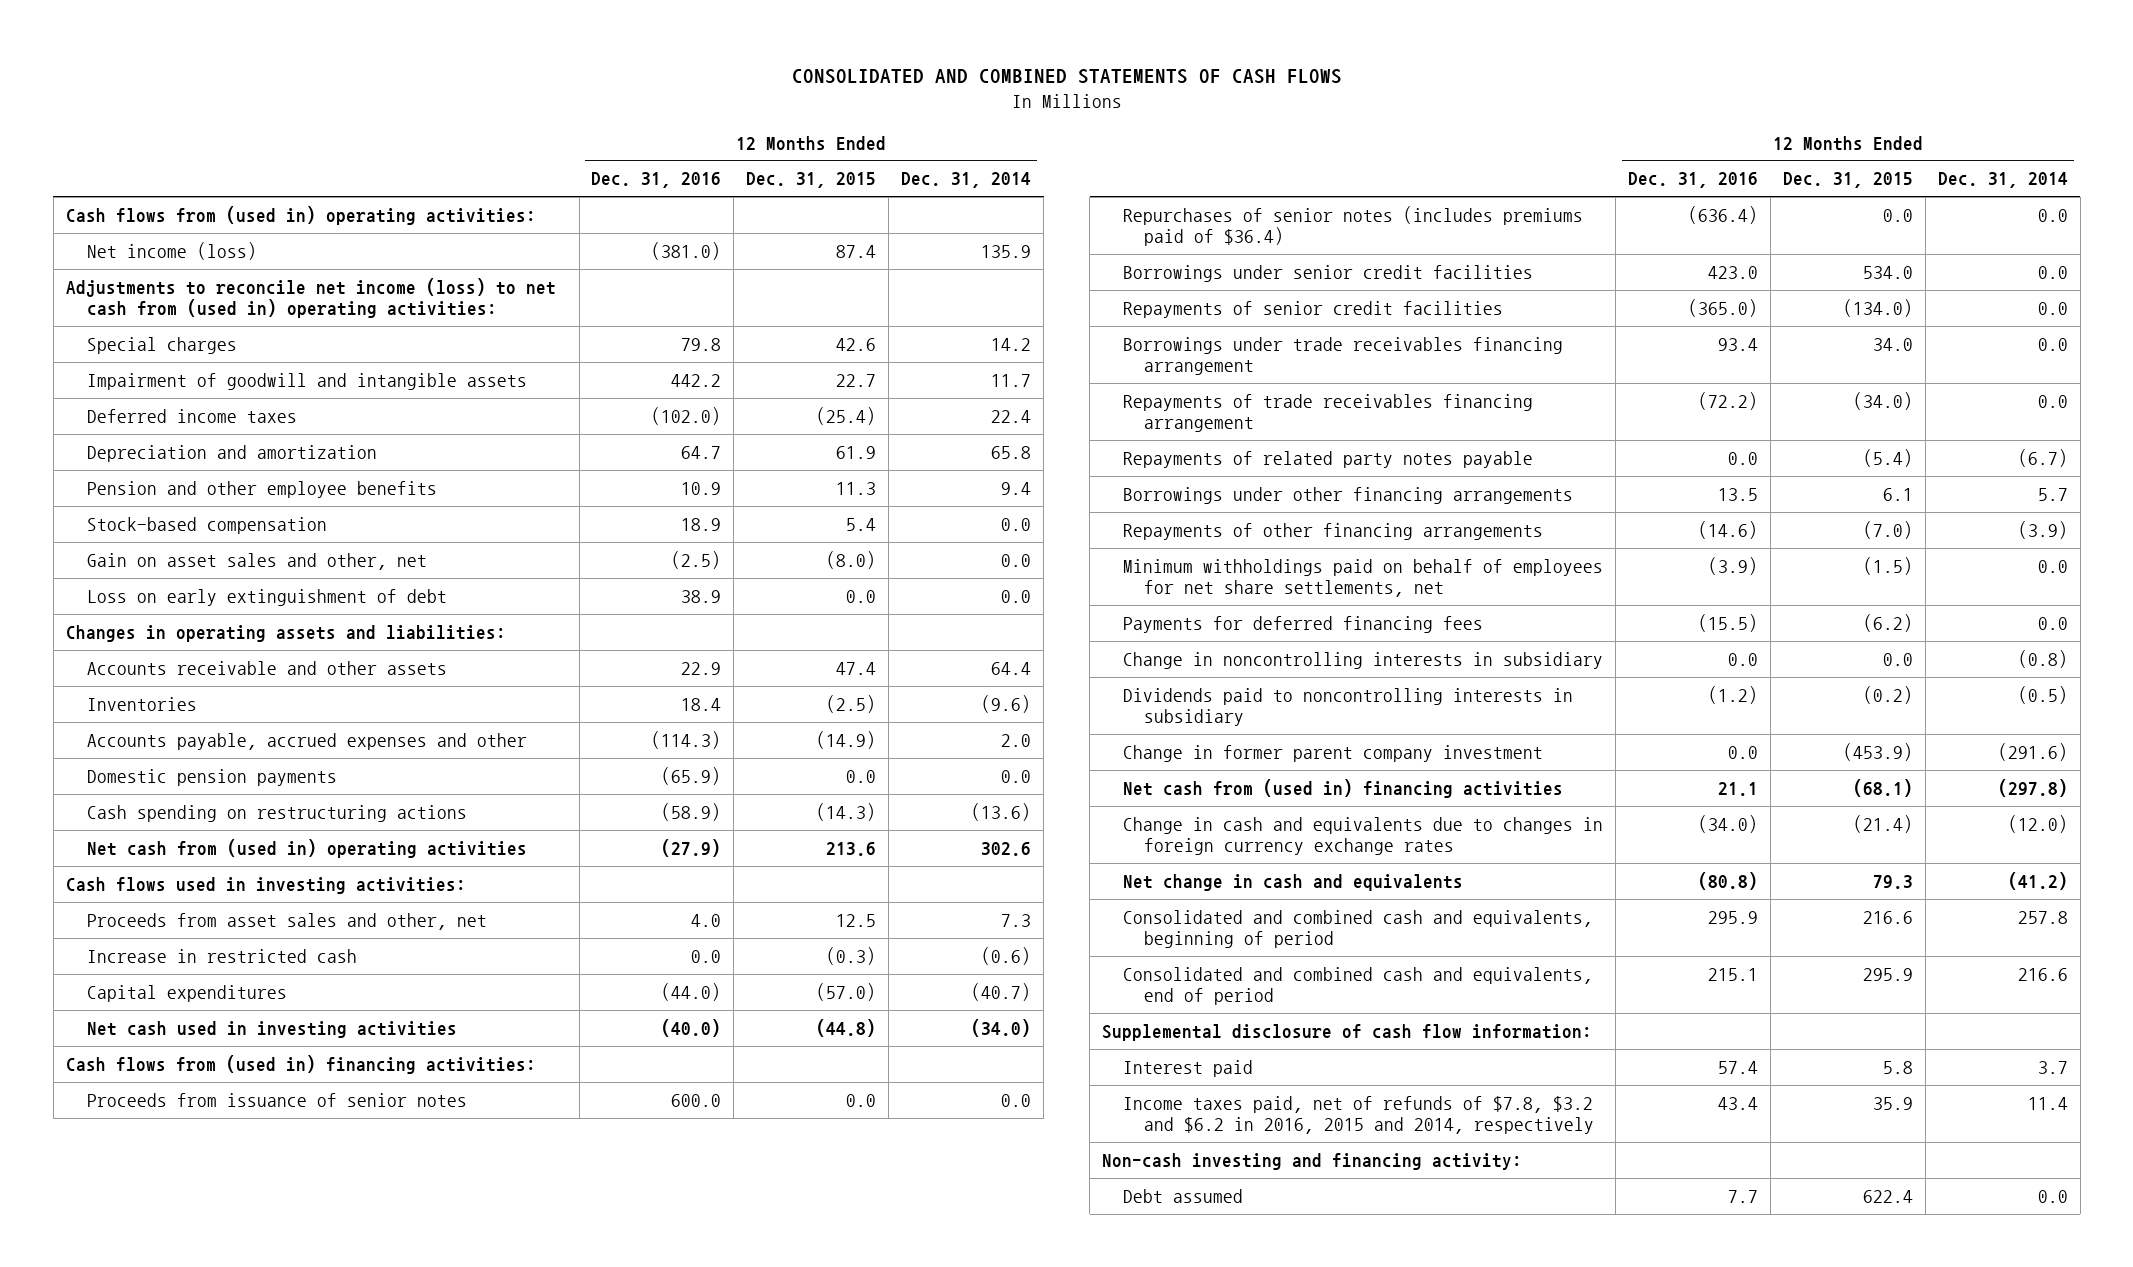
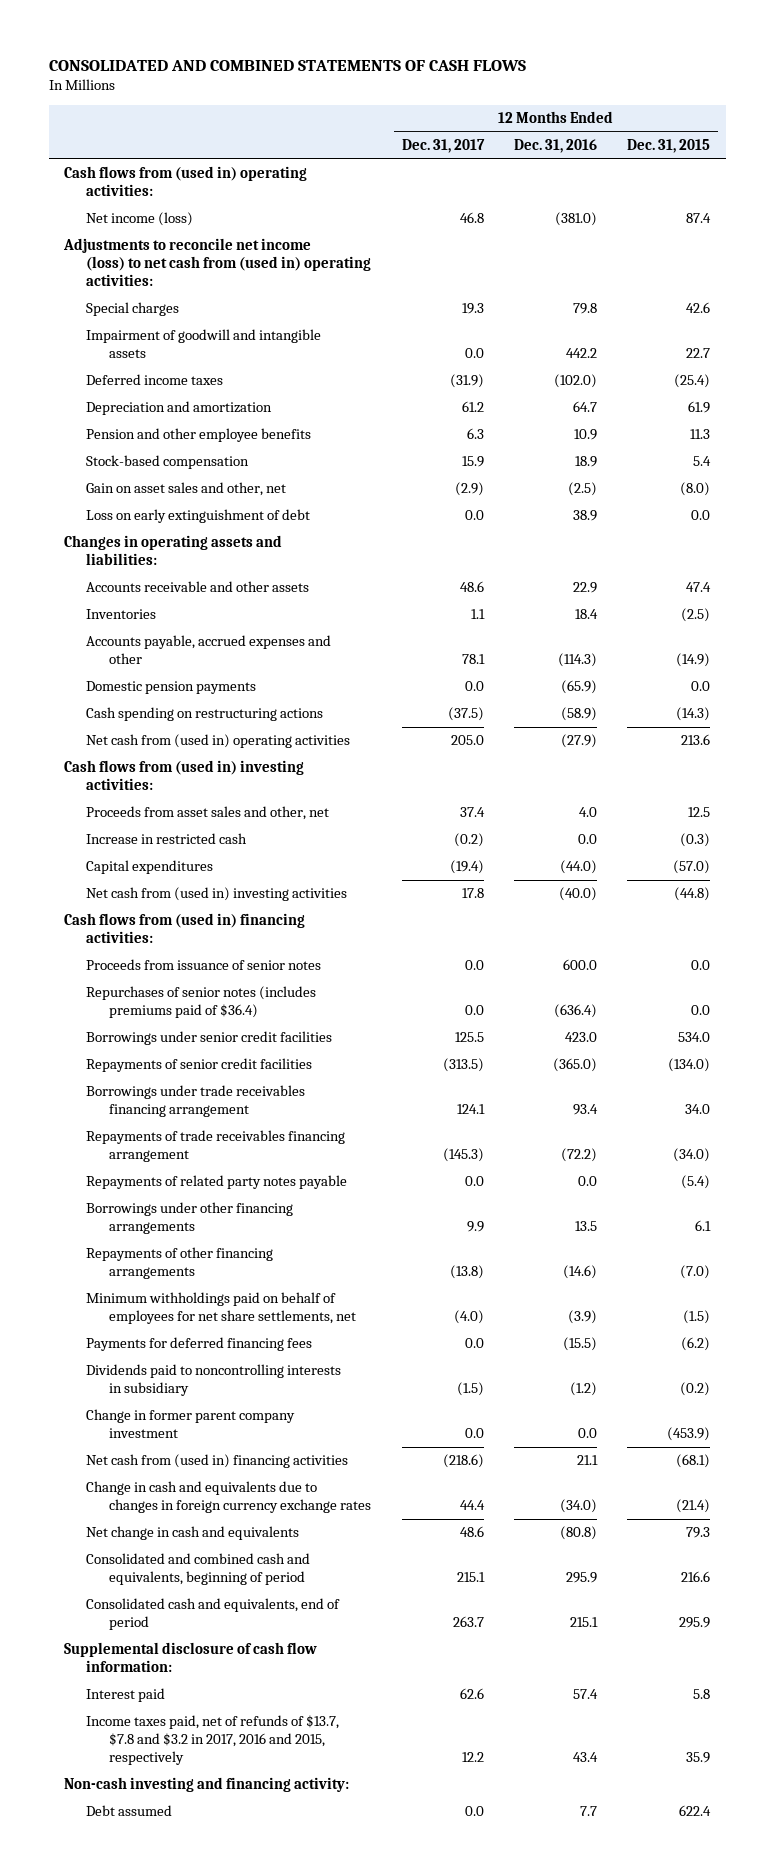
- | 12 Months Ended Dec. 31, 2016 | 12 Months Ended Dec. 31, 2015 | 12 Months Ended Dec. 31, 2014
+ | 12 Months Ended Dec. 31, 2017 | 12 Months Ended Dec. 31, 2016 | 12 Months Ended Dec. 31, 2015
- Cash flows used in investing activities:
+ Cash flows from (used in) investing activities:
- Net cash used in investing activities | (40.0) | (44.8) | (34.0)
+ Net cash from (used in) investing activities | 17.8 | (40.0) | (44.8)
- Change in noncontrolling interests in subsidiary | 0.0 | 0.0 | (0.8)
- Consolidated and combined cash and equivalents, end of period | 215.1 | 295.9 | 216.6
+ Consolidated cash and equivalents, end of period | 263.7 | 215.1 | 295.9
- Income taxes paid, net of refunds of $7.8, $3.2 and $6.2 in 2016, 2015 and 2014, respectively | 43.4 | 35.9 | 11.4
+ Income taxes paid, net of refunds of $13.7, $7.8 and $3.2 in 2017, 2016 and 2015, respectively | 12.2 | 43.4 | 35.9

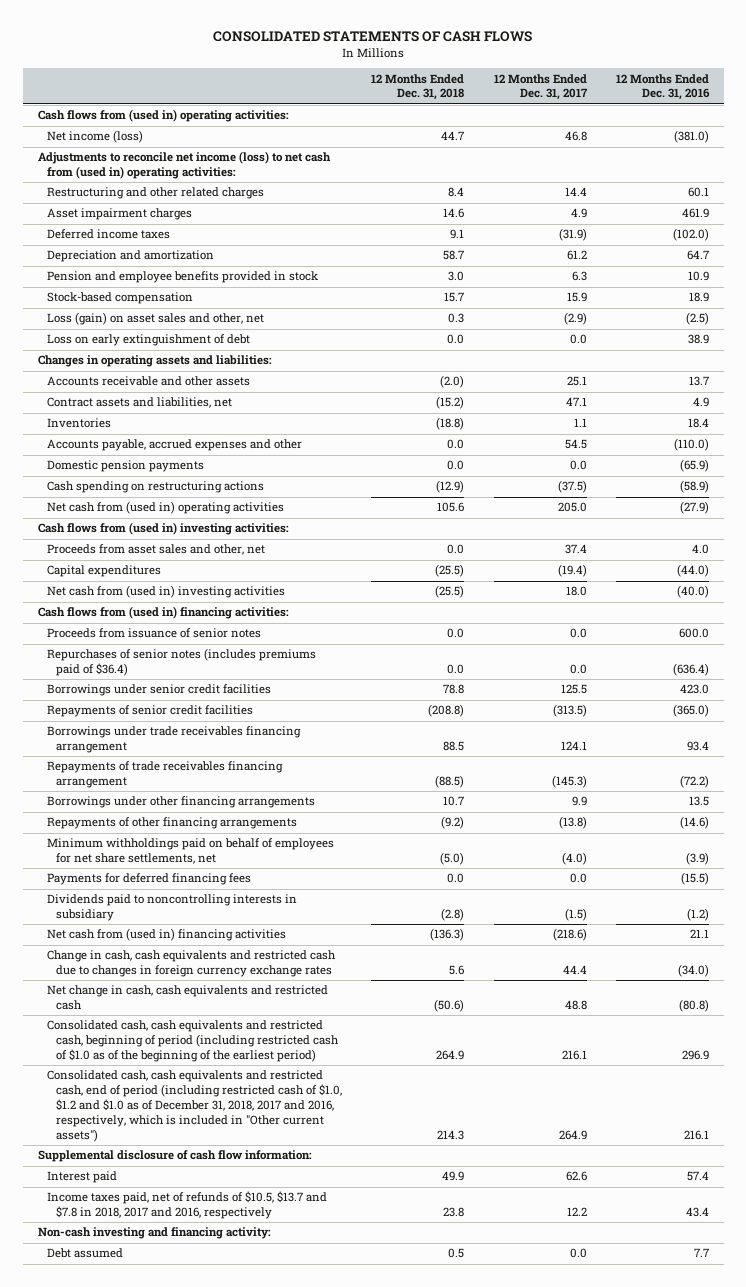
- CONSOLIDATED AND COMBINED STATEMENTS OF CASH FLOWS
+ CONSOLIDATED STATEMENTS OF CASH FLOWS
- | 12 Months Ended Dec. 31, 2017 | 12 Months Ended Dec. 31, 2016 | 12 Months Ended Dec. 31, 2015
+ | 12 Months Ended Dec. 31, 2018 | 12 Months Ended Dec. 31, 2017 | 12 Months Ended Dec. 31, 2016
- Special charges | 19.3 | 79.8 | 42.6
- Impairment of goodwill and intangible assets | 0.0 | 442.2 | 22.7
+ Restructuring and other related charges | 8.4 | 14.4 | 60.1
+ Asset impairment charges | 14.6 | 4.9 | 461.9
- Pension and other employee benefits | 6.3 | 10.9 | 11.3
+ Pension and employee benefits provided in stock | 3.0 | 6.3 | 10.9
- Gain on asset sales and other, net | (2.9) | (2.5) | (8.0)
+ Loss (gain) on asset sales and other, net | 0.3 | (2.9) | (2.5)
- Accounts receivable and other assets | 48.6 | 22.9 | 47.4
+ Accounts receivable and other assets | (2.0) | 25.1 | 13.7
+ Contract assets and liabilities, net | (15.2) | 47.1 | 4.9
- Accounts payable, accrued expenses and other | 78.1 | (114.3) | (14.9)
+ Accounts payable, accrued expenses and other | 0.0 | 54.5 | (110.0)
- Increase in restricted cash | (0.2) | 0.0 | (0.3)
- Net cash from (used in) investing activities | 17.8 | (40.0) | (44.8)
+ Net cash from (used in) investing activities | (25.5) | 18.0 | (40.0)
- Repayments of related party notes payable | 0.0 | 0.0 | (5.4)
- Change in former parent company investment | 0.0 | 0.0 | (453.9)
- Change in cash and equivalents due to changes in foreign currency exchange rates | 44.4 | (34.0) | (21.4)
- Net change in cash and equivalents | 48.6 | (80.8) | 79.3
- Consolidated and combined cash and equivalents, beginning of period | 215.1 | 295.9 | 216.6
- Consolidated cash and equivalents, end of period | 263.7 | 215.1 | 295.9
+ Change in cash, cash equivalents and restricted cash due to changes in foreign currency exchange rates | 5.6 | 44.4 | (34.0)
+ Net change in cash, cash equivalents and restricted cash | (50.6) | 48.8 | (80.8)
+ Consolidated cash, cash equivalents and restricted cash, beginning of period (including restricted cash of $1.0 as of the beginning of the earliest period) | 264.9 | 216.1 | 296.9
+ Consolidated cash, cash equivalents and restricted cash, end of period (including restricted cash of $1.0, $1.2 and $1.0 as of December 31, 2018, 2017 and 2016, respectively, which is included in "Other current assets") | 214.3 | 264.9 | 216.1
- Income taxes paid, net of refunds of $13.7, $7.8 and $3.2 in 2017, 2016 and 2015, respectively | 12.2 | 43.4 | 35.9
+ Income taxes paid, net of refunds of $10.5, $13.7 and $7.8 in 2018, 2017 and 2016, respectively | 23.8 | 12.2 | 43.4

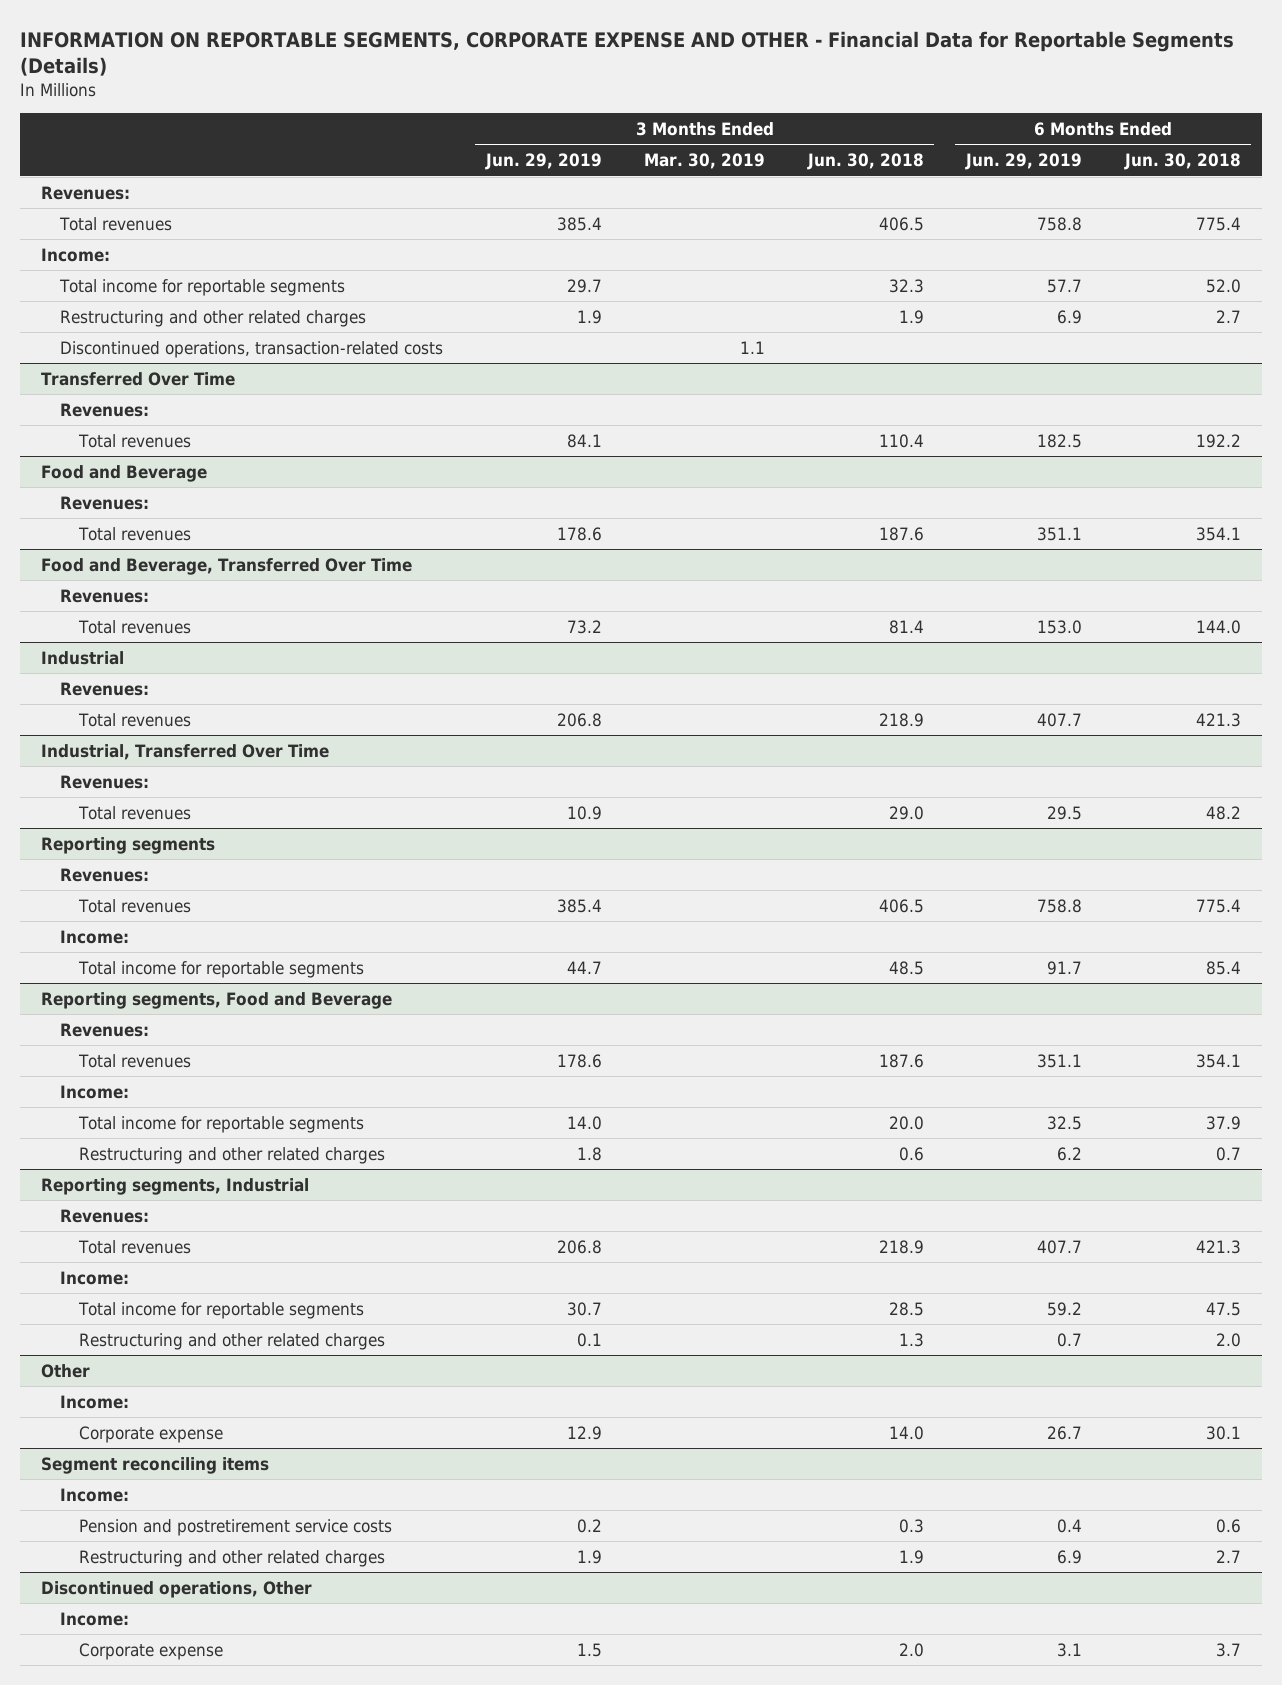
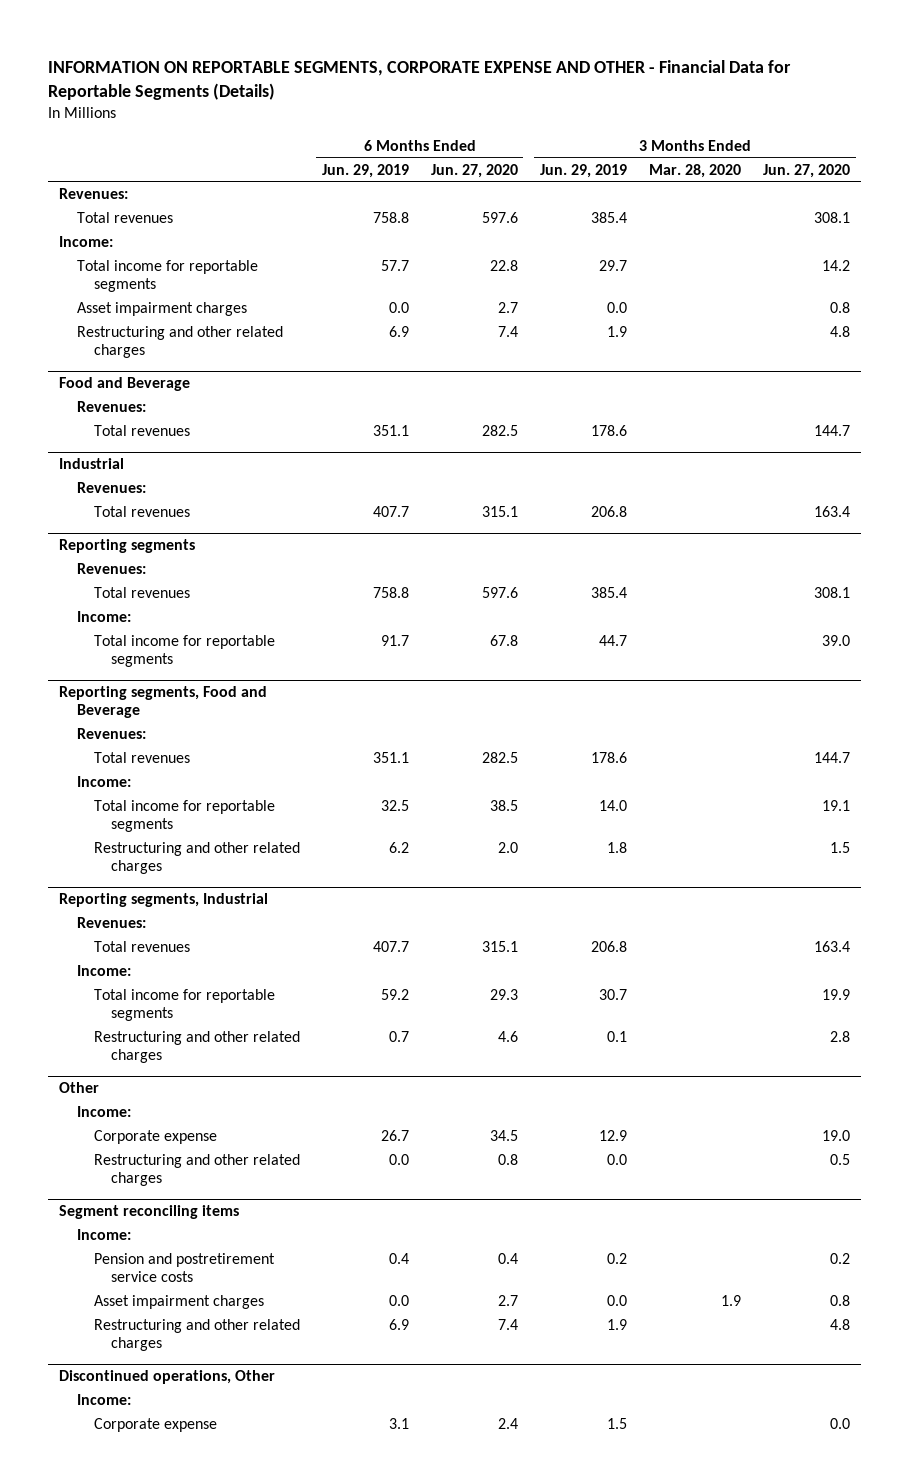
- | 3 Months Ended Jun. 29, 2019 | 3 Months Ended Mar. 30, 2019 | 3 Months Ended Jun. 30, 2018 | 6 Months Ended Jun. 29, 2019 | 6 Months Ended Jun. 30, 2018
+ | 6 Months Ended Jun. 29, 2019 | 6 Months Ended Jun. 27, 2020 | 3 Months Ended Jun. 29, 2019 | 3 Months Ended Mar. 28, 2020 | 3 Months Ended Jun. 27, 2020
+ Asset impairment charges | 0.0 | 2.7 | 0.0 | | 0.8
- Discontinued operations, transaction-related costs | | 1.1 | | |
- Transferred Over Time
- Revenues:
- Total revenues | 84.1 | | 110.4 | 182.5 | 192.2
- Food and Beverage, Transferred Over Time
- Revenues:
- Total revenues | 73.2 | | 81.4 | 153.0 | 144.0
- Industrial, Transferred Over Time
- Revenues:
- Total revenues | 10.9 | | 29.0 | 29.5 | 48.2
@ Other
+ Restructuring and other related charges | 0.0 | 0.8 | 0.0 | | 0.5
@ Segment reconciling items
+ Asset impairment charges | 0.0 | 2.7 | 0.0 | 1.9 | 0.8

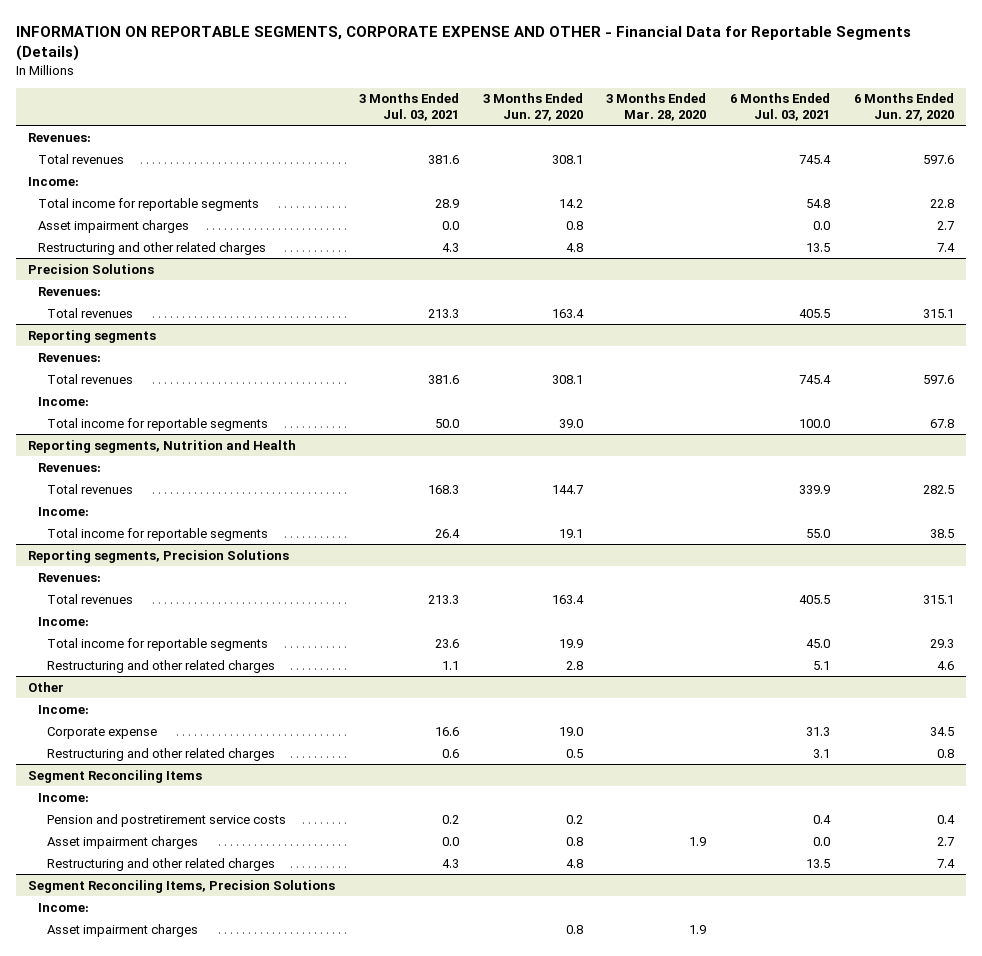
- | 6 Months Ended Jun. 29, 2019 | 6 Months Ended Jun. 27, 2020 | 3 Months Ended Jun. 29, 2019 | 3 Months Ended Mar. 28, 2020 | 3 Months Ended Jun. 27, 2020
+ | 3 Months Ended Jul. 03, 2021 | 3 Months Ended Jun. 27, 2020 | 3 Months Ended Mar. 28, 2020 | 6 Months Ended Jul. 03, 2021 | 6 Months Ended Jun. 27, 2020
- Food and Beverage
- Revenues:
- Total revenues | 351.1 | 282.5 | 178.6 | | 144.7
- Industrial
+ Precision Solutions
- Reporting segments, Food and Beverage
+ Reporting segments, Nutrition and Health
- Restructuring and other related charges | 6.2 | 2.0 | 1.8 | | 1.5
- Reporting segments, Industrial
+ Reporting segments, Precision Solutions
- Segment reconciling items
+ Segment Reconciling Items
- Discontinued operations, Other
+ Segment Reconciling Items, Precision Solutions
- Corporate expense | 3.1 | 2.4 | 1.5 | | 0.0
+ Asset impairment charges | | 0.8 | 1.9 | |

